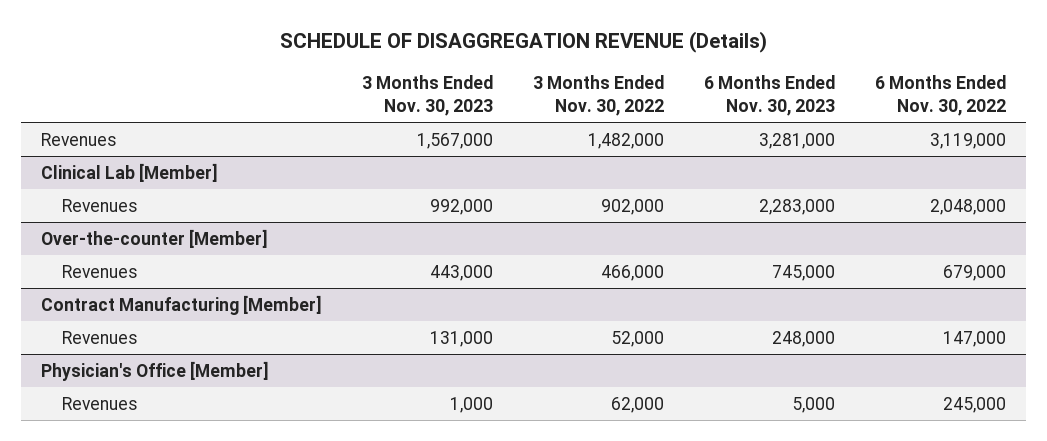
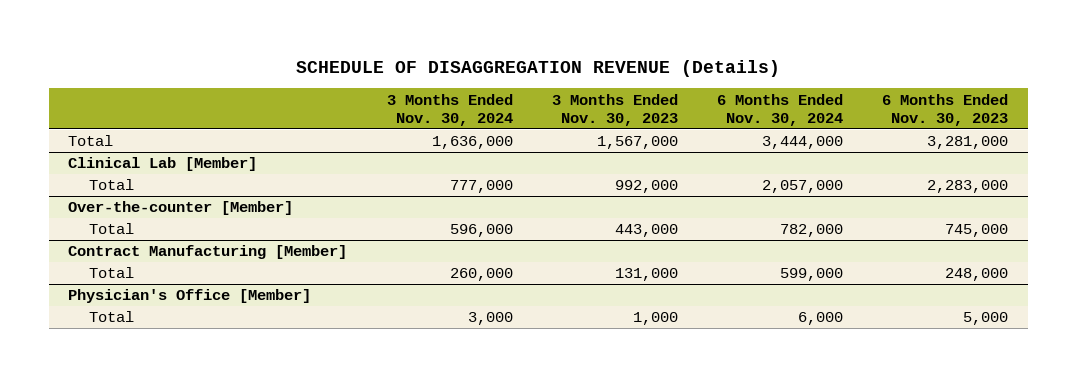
- | 3 Months Ended Nov. 30, 2023 | 3 Months Ended Nov. 30, 2022 | 6 Months Ended Nov. 30, 2023 | 6 Months Ended Nov. 30, 2022
+ | 3 Months Ended Nov. 30, 2024 | 3 Months Ended Nov. 30, 2023 | 6 Months Ended Nov. 30, 2024 | 6 Months Ended Nov. 30, 2023
- Revenues | 1,567,000 | 1,482,000 | 3,281,000 | 3,119,000
+ Total | 1,636,000 | 1,567,000 | 3,444,000 | 3,281,000
@ Clinical Lab [Member]
- Revenues | 992,000 | 902,000 | 2,283,000 | 2,048,000
+ Total | 777,000 | 992,000 | 2,057,000 | 2,283,000
@ Over-the-counter [Member]
- Revenues | 443,000 | 466,000 | 745,000 | 679,000
+ Total | 596,000 | 443,000 | 782,000 | 745,000
@ Contract Manufacturing [Member]
- Revenues | 131,000 | 52,000 | 248,000 | 147,000
+ Total | 260,000 | 131,000 | 599,000 | 248,000
@ Physician's Office [Member]
- Revenues | 1,000 | 62,000 | 5,000 | 245,000
+ Total | 3,000 | 1,000 | 6,000 | 5,000

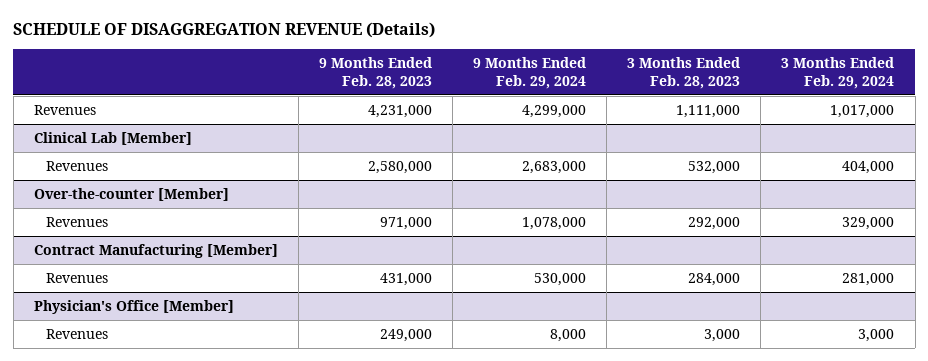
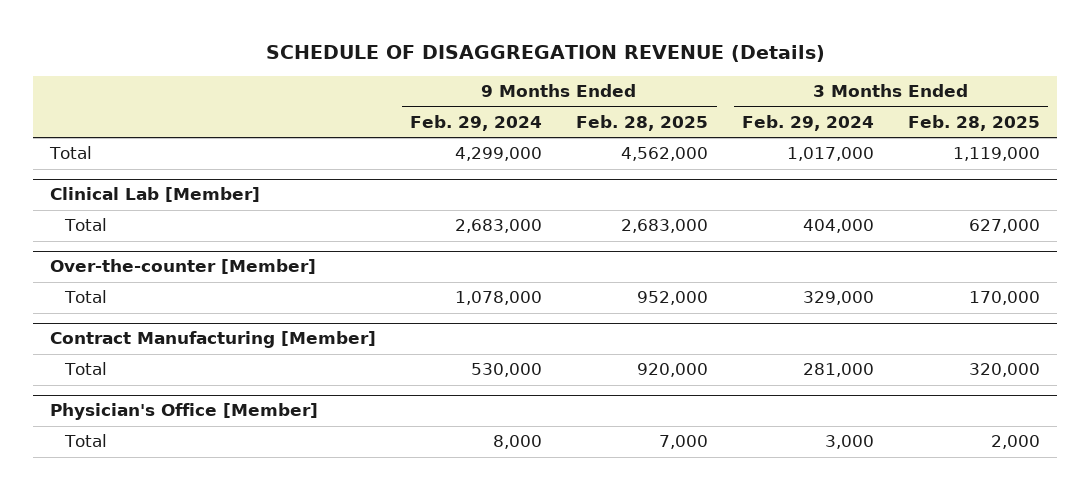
- | 9 Months Ended Feb. 28, 2023 | 9 Months Ended Feb. 29, 2024 | 3 Months Ended Feb. 28, 2023 | 3 Months Ended Feb. 29, 2024
+ | 9 Months Ended Feb. 29, 2024 | 9 Months Ended Feb. 28, 2025 | 3 Months Ended Feb. 29, 2024 | 3 Months Ended Feb. 28, 2025
- Revenues | 4,231,000 | 4,299,000 | 1,111,000 | 1,017,000
+ Total | 4,299,000 | 4,562,000 | 1,017,000 | 1,119,000
@ Clinical Lab [Member]
- Revenues | 2,580,000 | 2,683,000 | 532,000 | 404,000
+ Total | 2,683,000 | 2,683,000 | 404,000 | 627,000
@ Over-the-counter [Member]
- Revenues | 971,000 | 1,078,000 | 292,000 | 329,000
+ Total | 1,078,000 | 952,000 | 329,000 | 170,000
@ Contract Manufacturing [Member]
- Revenues | 431,000 | 530,000 | 284,000 | 281,000
+ Total | 530,000 | 920,000 | 281,000 | 320,000
@ Physician's Office [Member]
- Revenues | 249,000 | 8,000 | 3,000 | 3,000
+ Total | 8,000 | 7,000 | 3,000 | 2,000

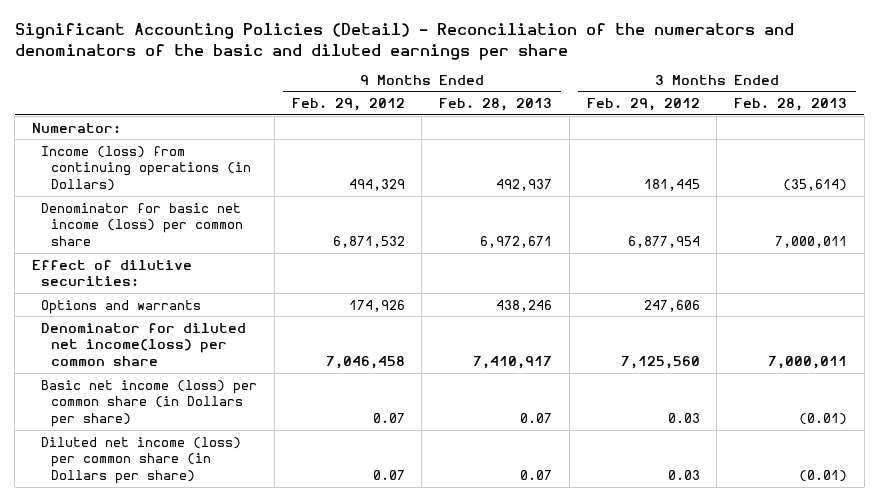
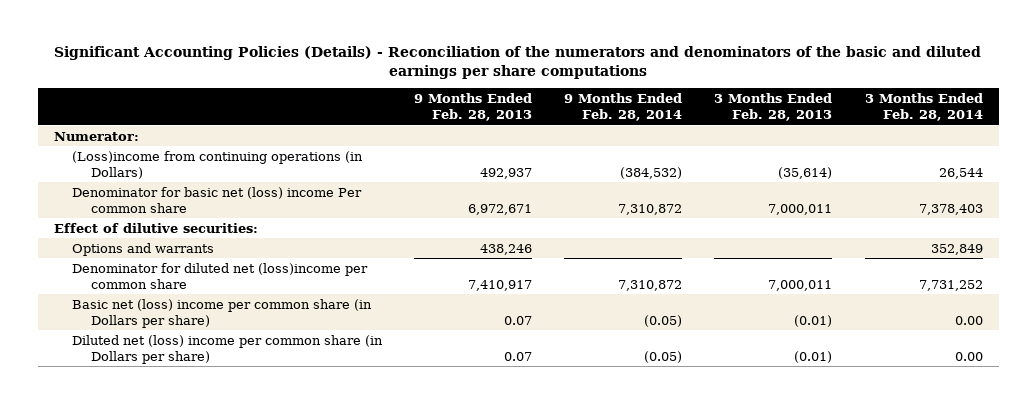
- Significant Accounting Policies (Detail) - Reconciliation of the numerators and denominators of the basic and diluted earnings per share
+ Significant Accounting Policies (Details) - Reconciliation of the numerators and denominators of the basic and diluted earnings per share computations
- | 9 Months Ended Feb. 29, 2012 | 9 Months Ended Feb. 28, 2013 | 3 Months Ended Feb. 29, 2012 | 3 Months Ended Feb. 28, 2013
+ | 9 Months Ended Feb. 28, 2013 | 9 Months Ended Feb. 28, 2014 | 3 Months Ended Feb. 28, 2013 | 3 Months Ended Feb. 28, 2014
- Income (loss) from continuing operations (in Dollars) | 494,329 | 492,937 | 181,445 | (35,614)
- Denominator for basic net income (loss) per common share | 6,871,532 | 6,972,671 | 6,877,954 | 7,000,011
+ (Loss)income from continuing operations (in Dollars) | 492,937 | (384,532) | (35,614) | 26,544
+ Denominator for basic net (loss) income Per common share | 6,972,671 | 7,310,872 | 7,000,011 | 7,378,403
- Denominator for diluted net income(loss) per common share | 7,046,458 | 7,410,917 | 7,125,560 | 7,000,011
- Basic net income (loss) per common share (in Dollars per share) | 0.07 | 0.07 | 0.03 | (0.01)
- Diluted net income (loss) per common share (in Dollars per share) | 0.07 | 0.07 | 0.03 | (0.01)
+ Denominator for diluted net (loss)income per common share | 7,410,917 | 7,310,872 | 7,000,011 | 7,731,252
+ Basic net (loss) income per common share (in Dollars per share) | 0.07 | (0.05) | (0.01) | 0.00
+ Diluted net (loss) income per common share (in Dollars per share) | 0.07 | (0.05) | (0.01) | 0.00

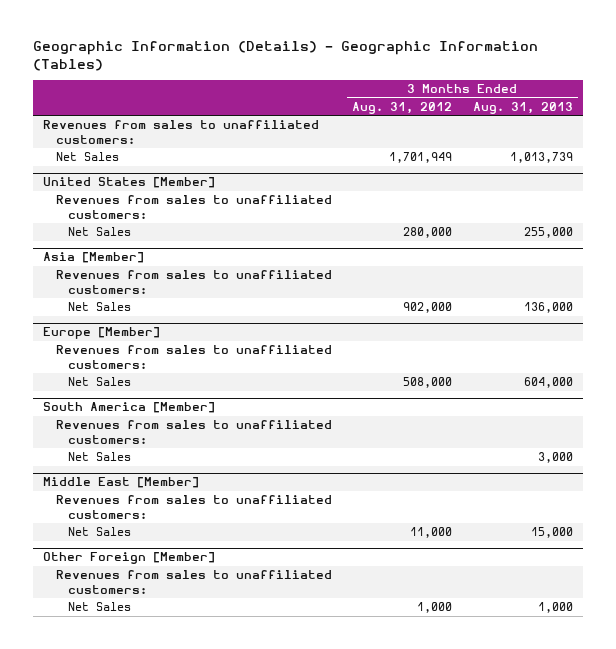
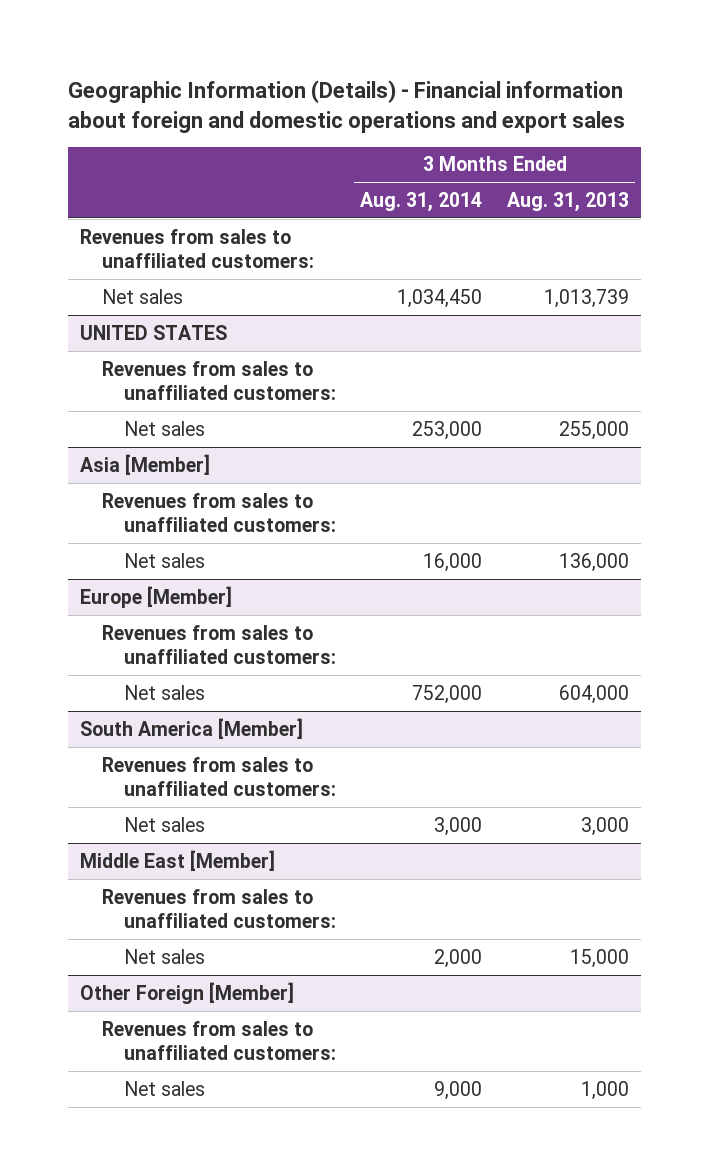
- Geographic Information (Details) - Geographic Information (Tables)
+ Geographic Information (Details) - Financial information about foreign and domestic operations and export sales
- | 3 Months Ended Aug. 31, 2012 | 3 Months Ended Aug. 31, 2013
+ | 3 Months Ended Aug. 31, 2014 | 3 Months Ended Aug. 31, 2013
- Net Sales | 1,701,949 | 1,013,739
- United States [Member]
+ Net sales | 1,034,450 | 1,013,739
+ UNITED STATES
- Net Sales | 280,000 | 255,000
+ Net sales | 253,000 | 255,000
@ Asia [Member]
- Net Sales | 902,000 | 136,000
+ Net sales | 16,000 | 136,000
@ Europe [Member]
- Net Sales | 508,000 | 604,000
+ Net sales | 752,000 | 604,000
@ South America [Member]
- Net Sales | | 3,000
+ Net sales | 3,000 | 3,000
@ Middle East [Member]
- Net Sales | 11,000 | 15,000
+ Net sales | 2,000 | 15,000
@ Other Foreign [Member]
- Net Sales | 1,000 | 1,000
+ Net sales | 9,000 | 1,000

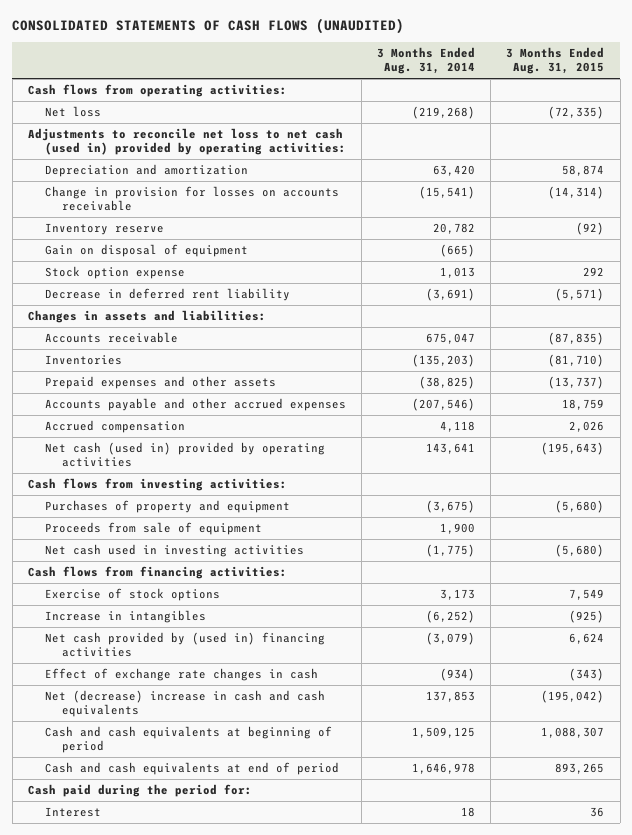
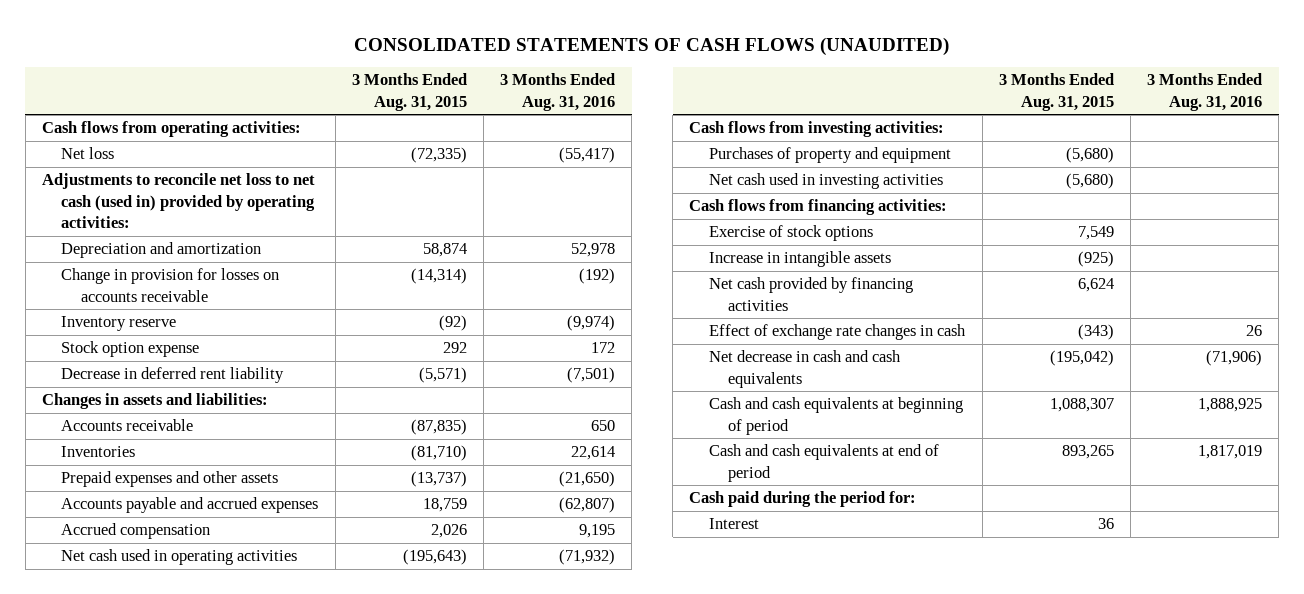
- | 3 Months Ended Aug. 31, 2014 | 3 Months Ended Aug. 31, 2015
+ | 3 Months Ended Aug. 31, 2015 | 3 Months Ended Aug. 31, 2016
- Gain on disposal of equipment | (665) |
- Accounts payable and other accrued expenses | (207,546) | 18,759
+ Accounts payable and accrued expenses | 18,759 | (62,807)
- Net cash (used in) provided by operating activities | 143,641 | (195,643)
+ Net cash used in operating activities | (195,643) | (71,932)
- Proceeds from sale of equipment | 1,900 |
- Increase in intangibles | (6,252) | (925)
- Net cash provided by (used in) financing activities | (3,079) | 6,624
+ Increase in intangible assets | (925) |
+ Net cash provided by financing activities | 6,624 |
- Net (decrease) increase in cash and cash equivalents | 137,853 | (195,042)
+ Net decrease in cash and cash equivalents | (195,042) | (71,906)

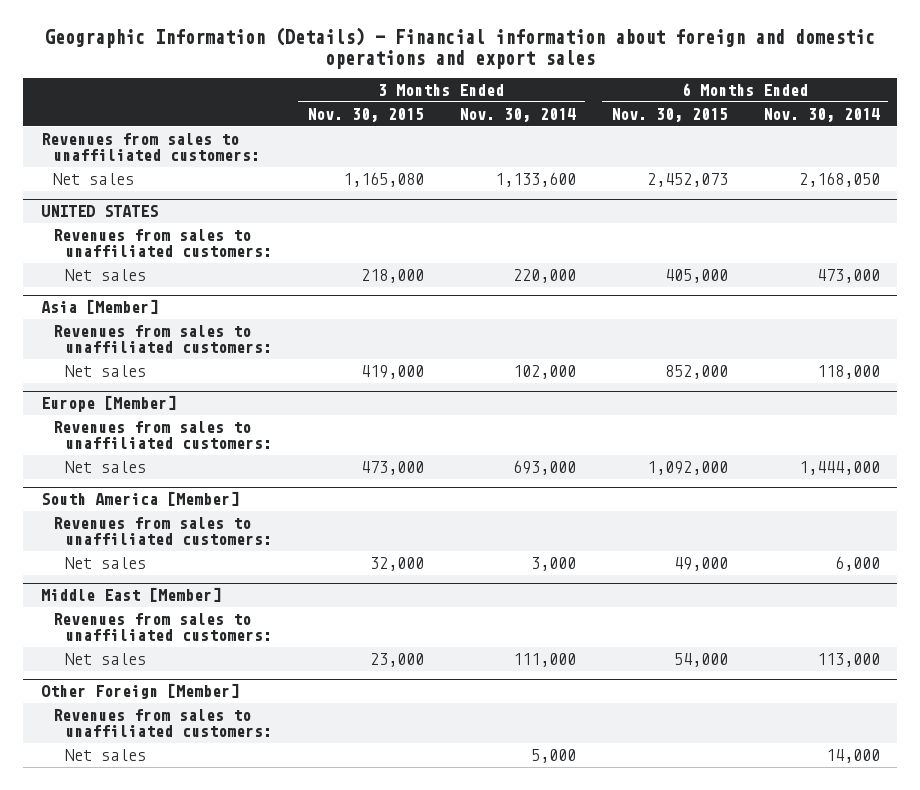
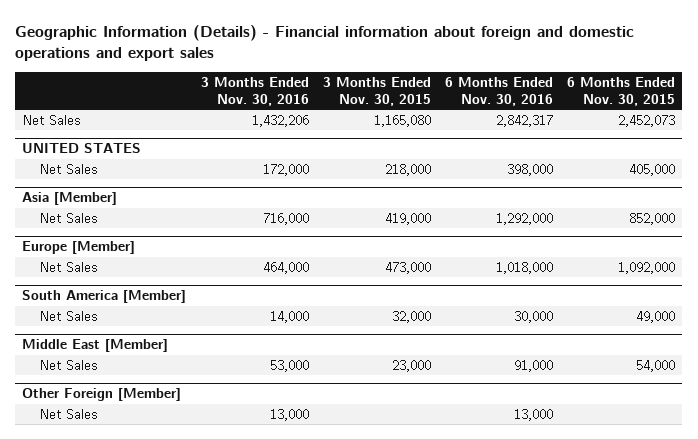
- | 3 Months Ended Nov. 30, 2015 | 3 Months Ended Nov. 30, 2014 | 6 Months Ended Nov. 30, 2015 | 6 Months Ended Nov. 30, 2014
+ | 3 Months Ended Nov. 30, 2016 | 3 Months Ended Nov. 30, 2015 | 6 Months Ended Nov. 30, 2016 | 6 Months Ended Nov. 30, 2015
- Revenues from sales to unaffiliated customers:
- Net sales | 1,165,080 | 1,133,600 | 2,452,073 | 2,168,050
+ Net Sales | 1,432,206 | 1,165,080 | 2,842,317 | 2,452,073
@ UNITED STATES
- Revenues from sales to unaffiliated customers:
- Net sales | 218,000 | 220,000 | 405,000 | 473,000
+ Net Sales | 172,000 | 218,000 | 398,000 | 405,000
@ Asia [Member]
- Revenues from sales to unaffiliated customers:
- Net sales | 419,000 | 102,000 | 852,000 | 118,000
+ Net Sales | 716,000 | 419,000 | 1,292,000 | 852,000
@ Europe [Member]
- Revenues from sales to unaffiliated customers:
- Net sales | 473,000 | 693,000 | 1,092,000 | 1,444,000
+ Net Sales | 464,000 | 473,000 | 1,018,000 | 1,092,000
@ South America [Member]
- Revenues from sales to unaffiliated customers:
- Net sales | 32,000 | 3,000 | 49,000 | 6,000
+ Net Sales | 14,000 | 32,000 | 30,000 | 49,000
@ Middle East [Member]
- Revenues from sales to unaffiliated customers:
- Net sales | 23,000 | 111,000 | 54,000 | 113,000
+ Net Sales | 53,000 | 23,000 | 91,000 | 54,000
@ Other Foreign [Member]
- Revenues from sales to unaffiliated customers:
- Net sales | | 5,000 | | 14,000
+ Net Sales | 13,000 | | 13,000 |

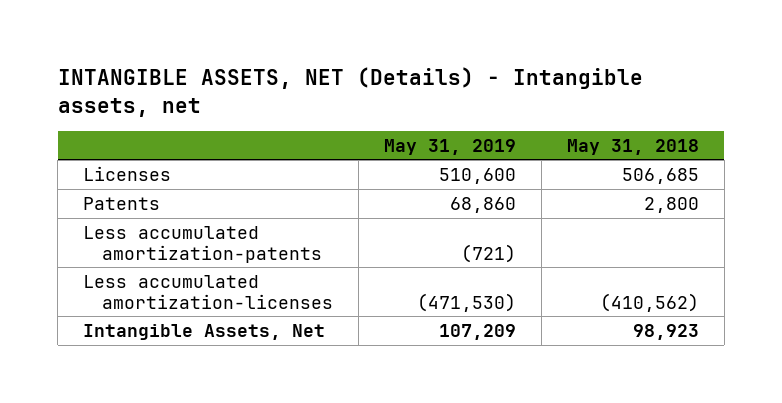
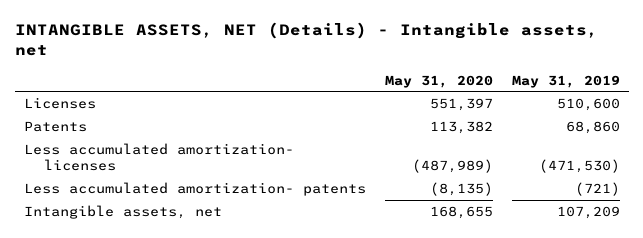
- | May 31, 2019 | May 31, 2018
+ | May 31, 2020 | May 31, 2019
- Less accumulated amortization-patents | (721) |
- Less accumulated amortization-licenses | (471,530) | (410,562)
- Intangible Assets, Net | 107,209 | 98,923
+ Less accumulated amortization- licenses | (487,989) | (471,530)
+ Less accumulated amortization- patents | (8,135) | (721)
+ Intangible assets, net | 168,655 | 107,209

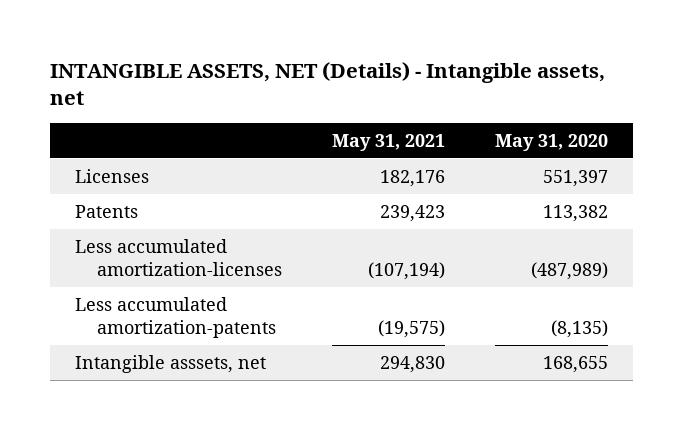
- | May 31, 2020 | May 31, 2019
+ | May 31, 2021 | May 31, 2020
- Less accumulated amortization- licenses | (487,989) | (471,530)
- Less accumulated amortization- patents | (8,135) | (721)
- Intangible assets, net | 168,655 | 107,209
+ Less accumulated amortization-licenses | (107,194) | (487,989)
+ Less accumulated amortization-patents | (19,575) | (8,135)
+ Intangible asssets, net | 294,830 | 168,655

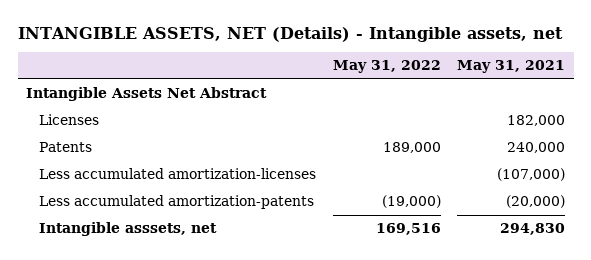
- | May 31, 2021 | May 31, 2020
+ | May 31, 2022 | May 31, 2021
- Licenses | 182,176 | 551,397
- Patents | 239,423 | 113,382
- Less accumulated amortization-licenses | (107,194) | (487,989)
- Less accumulated amortization-patents | (19,575) | (8,135)
+ Intangible Assets Net Abstract
+ Licenses | | 182,000
+ Patents | 189,000 | 240,000
+ Less accumulated amortization-licenses | | (107,000)
+ Less accumulated amortization-patents | (19,000) | (20,000)

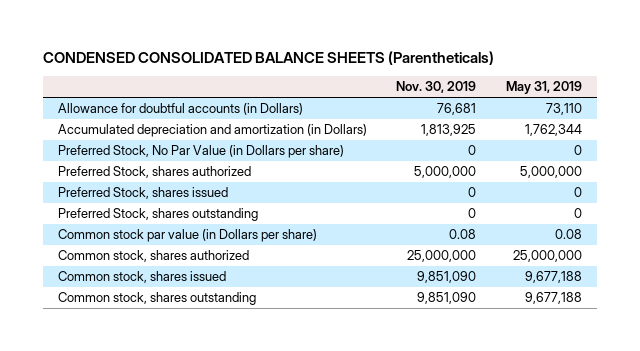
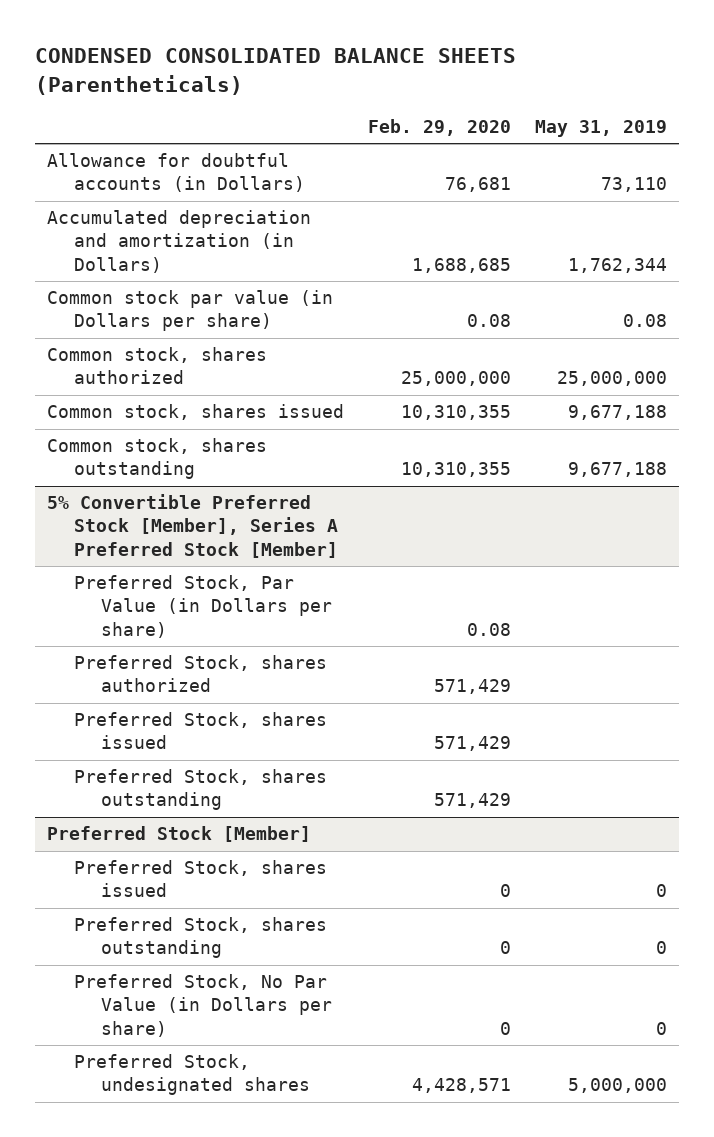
- | Nov. 30, 2019 | May 31, 2019
+ | Feb. 29, 2020 | May 31, 2019
- Preferred Stock, No Par Value (in Dollars per share) | 0 | 0
- Preferred Stock, shares authorized | 5,000,000 | 5,000,000
- Preferred Stock, shares issued | 0 | 0
- Preferred Stock, shares outstanding | 0 | 0
+ 5% Convertible Preferred Stock [Member], Series A Preferred Stock [Member]
+ Preferred Stock, Par Value (in Dollars per share) | 0.08 |
+ Preferred Stock, shares authorized | 571,429 |
+ Preferred Stock, shares issued | 571,429 |
+ Preferred Stock, shares outstanding | 571,429 |
+ Preferred Stock [Member]
+ Preferred Stock, shares issued | 0 | 0
+ Preferred Stock, shares outstanding | 0 | 0
+ Preferred Stock, No Par Value (in Dollars per share) | 0 | 0
+ Preferred Stock, undesignated shares | 4,428,571 | 5,000,000

